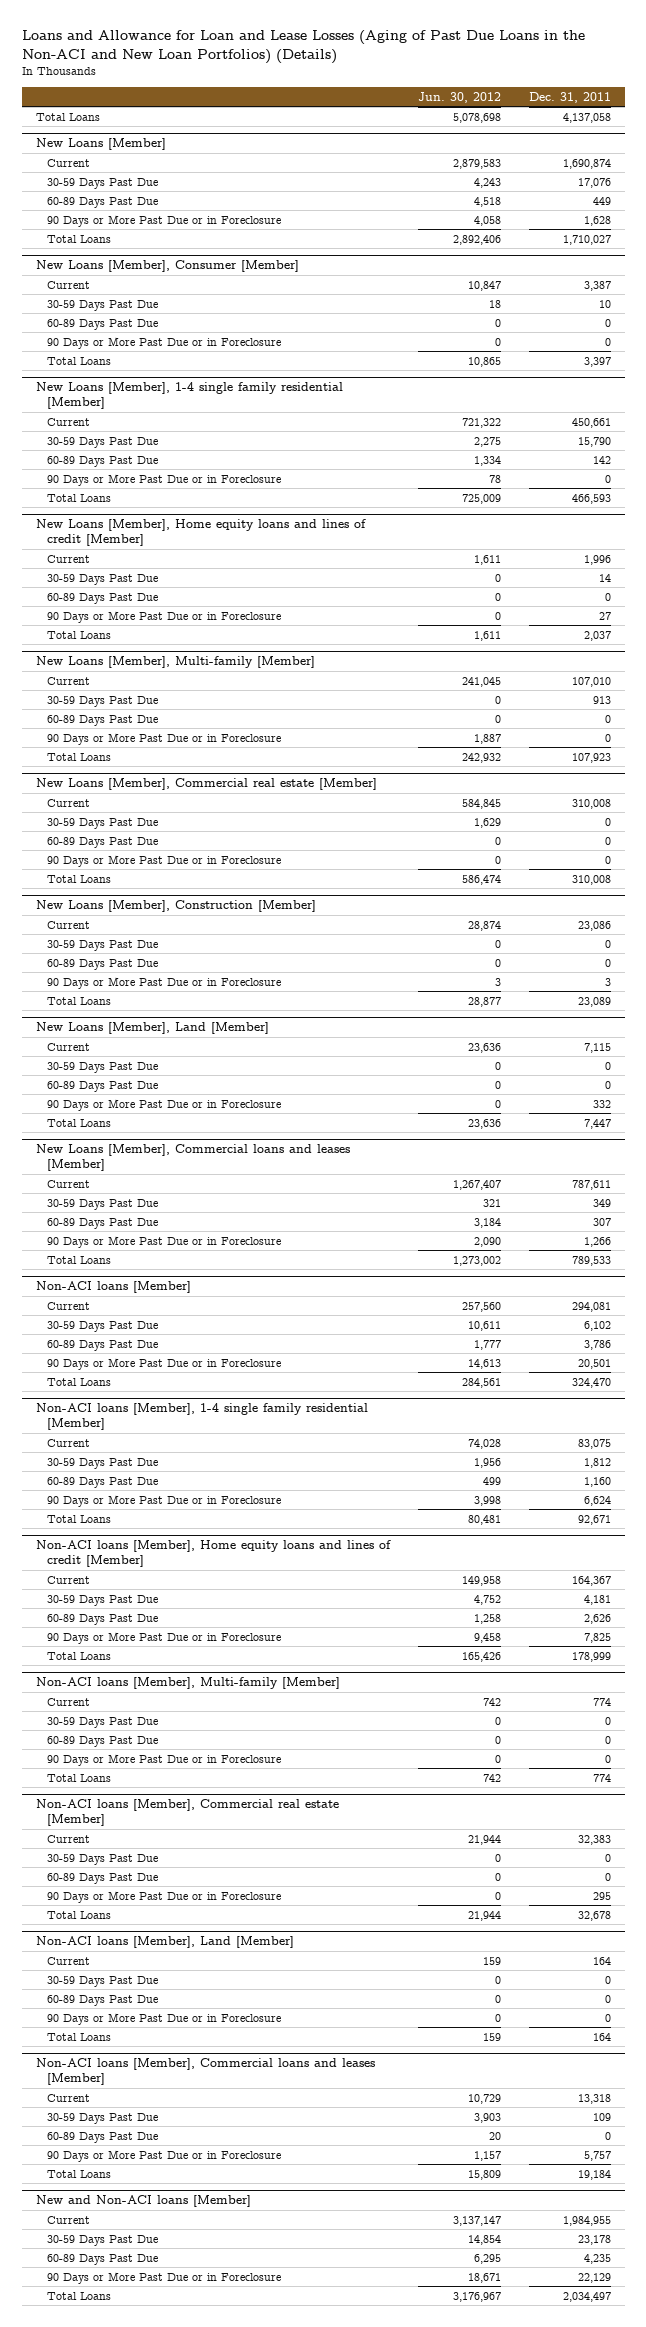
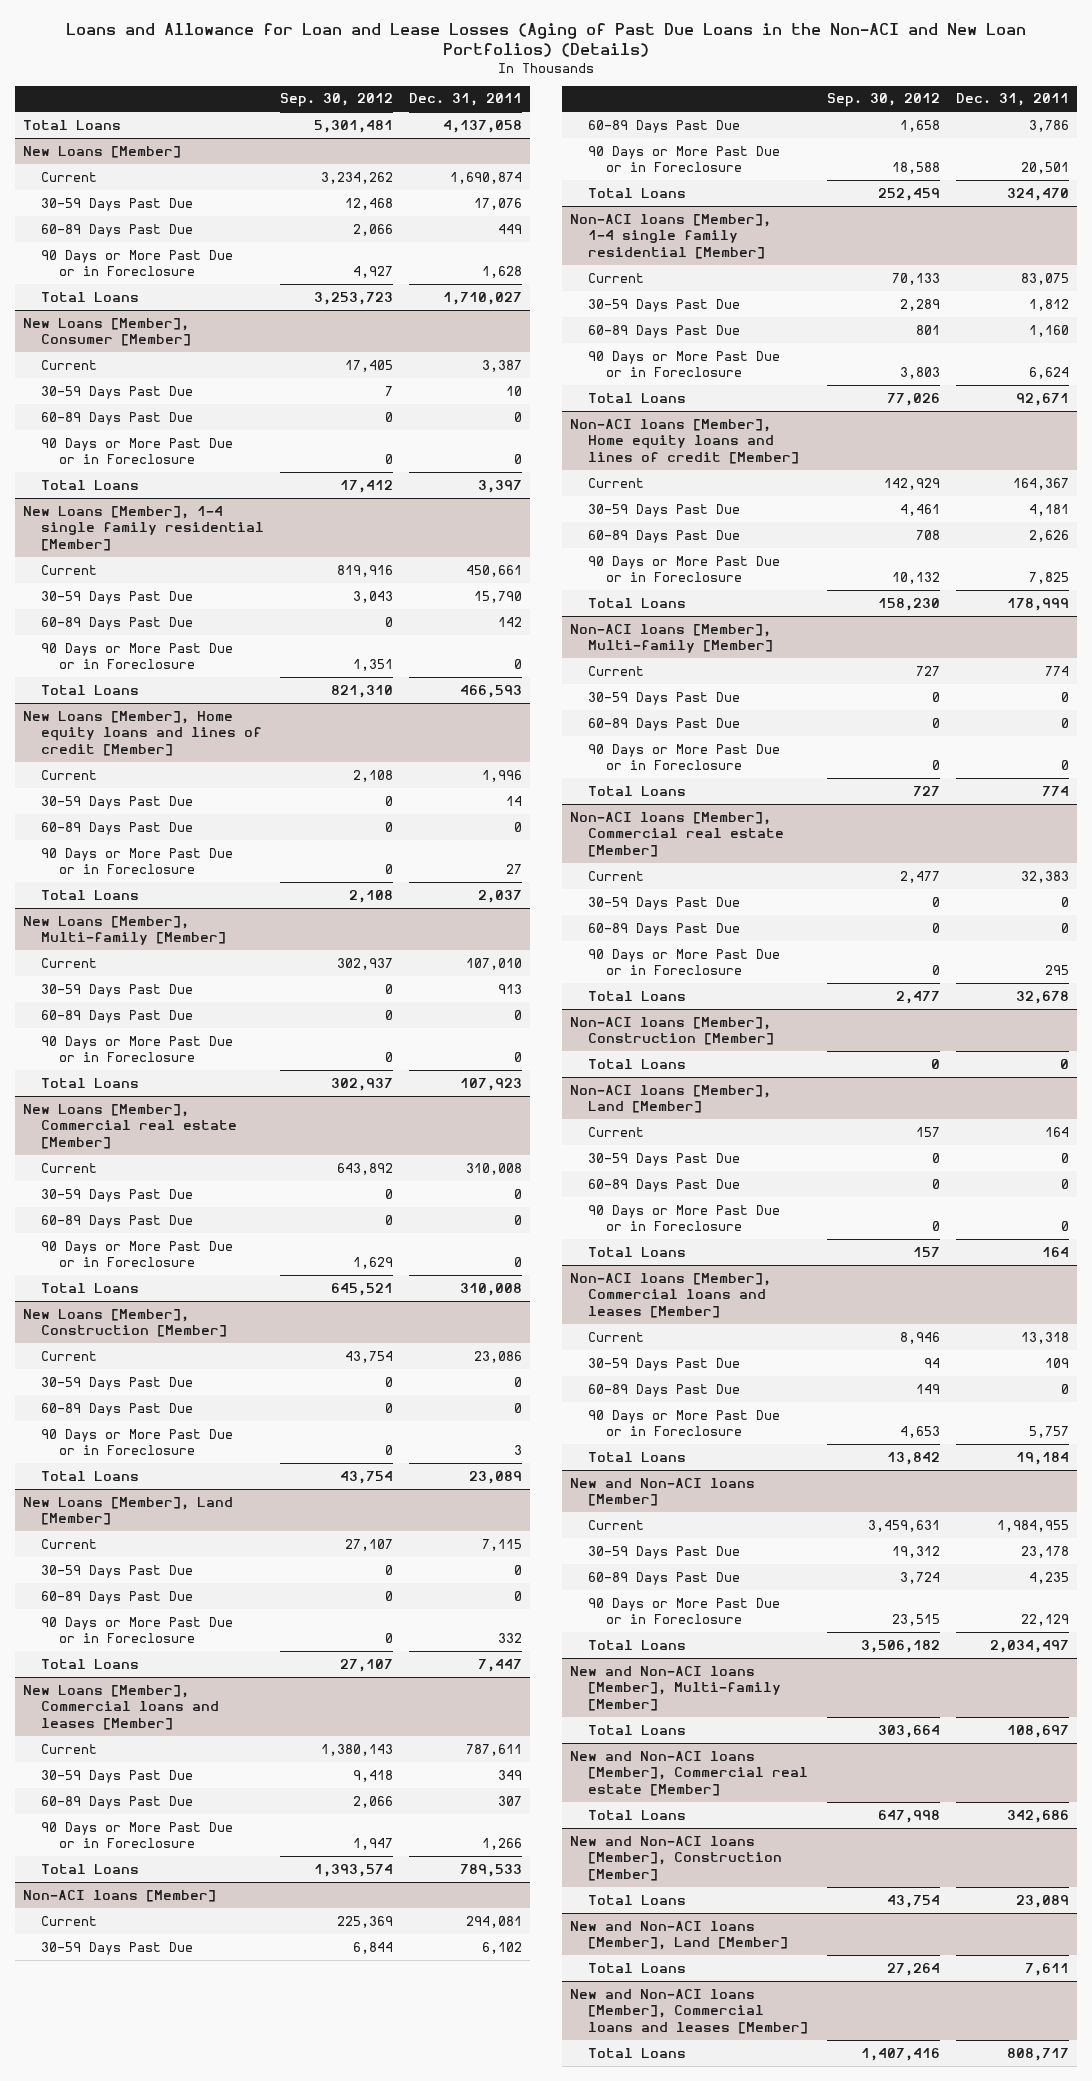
- | Jun. 30, 2012 | Dec. 31, 2011
+ | Sep. 30, 2012 | Dec. 31, 2011
+ Non-ACI loans [Member], Construction [Member]
+ Total Loans | 0 | 0
+ New and Non-ACI loans [Member], Multi-family [Member]
+ Total Loans | 303,664 | 108,697
+ New and Non-ACI loans [Member], Commercial real estate [Member]
+ Total Loans | 647,998 | 342,686
+ New and Non-ACI loans [Member], Construction [Member]
+ Total Loans | 43,754 | 23,089
+ New and Non-ACI loans [Member], Land [Member]
+ Total Loans | 27,264 | 7,611
+ New and Non-ACI loans [Member], Commercial loans and leases [Member]
+ Total Loans | 1,407,416 | 808,717

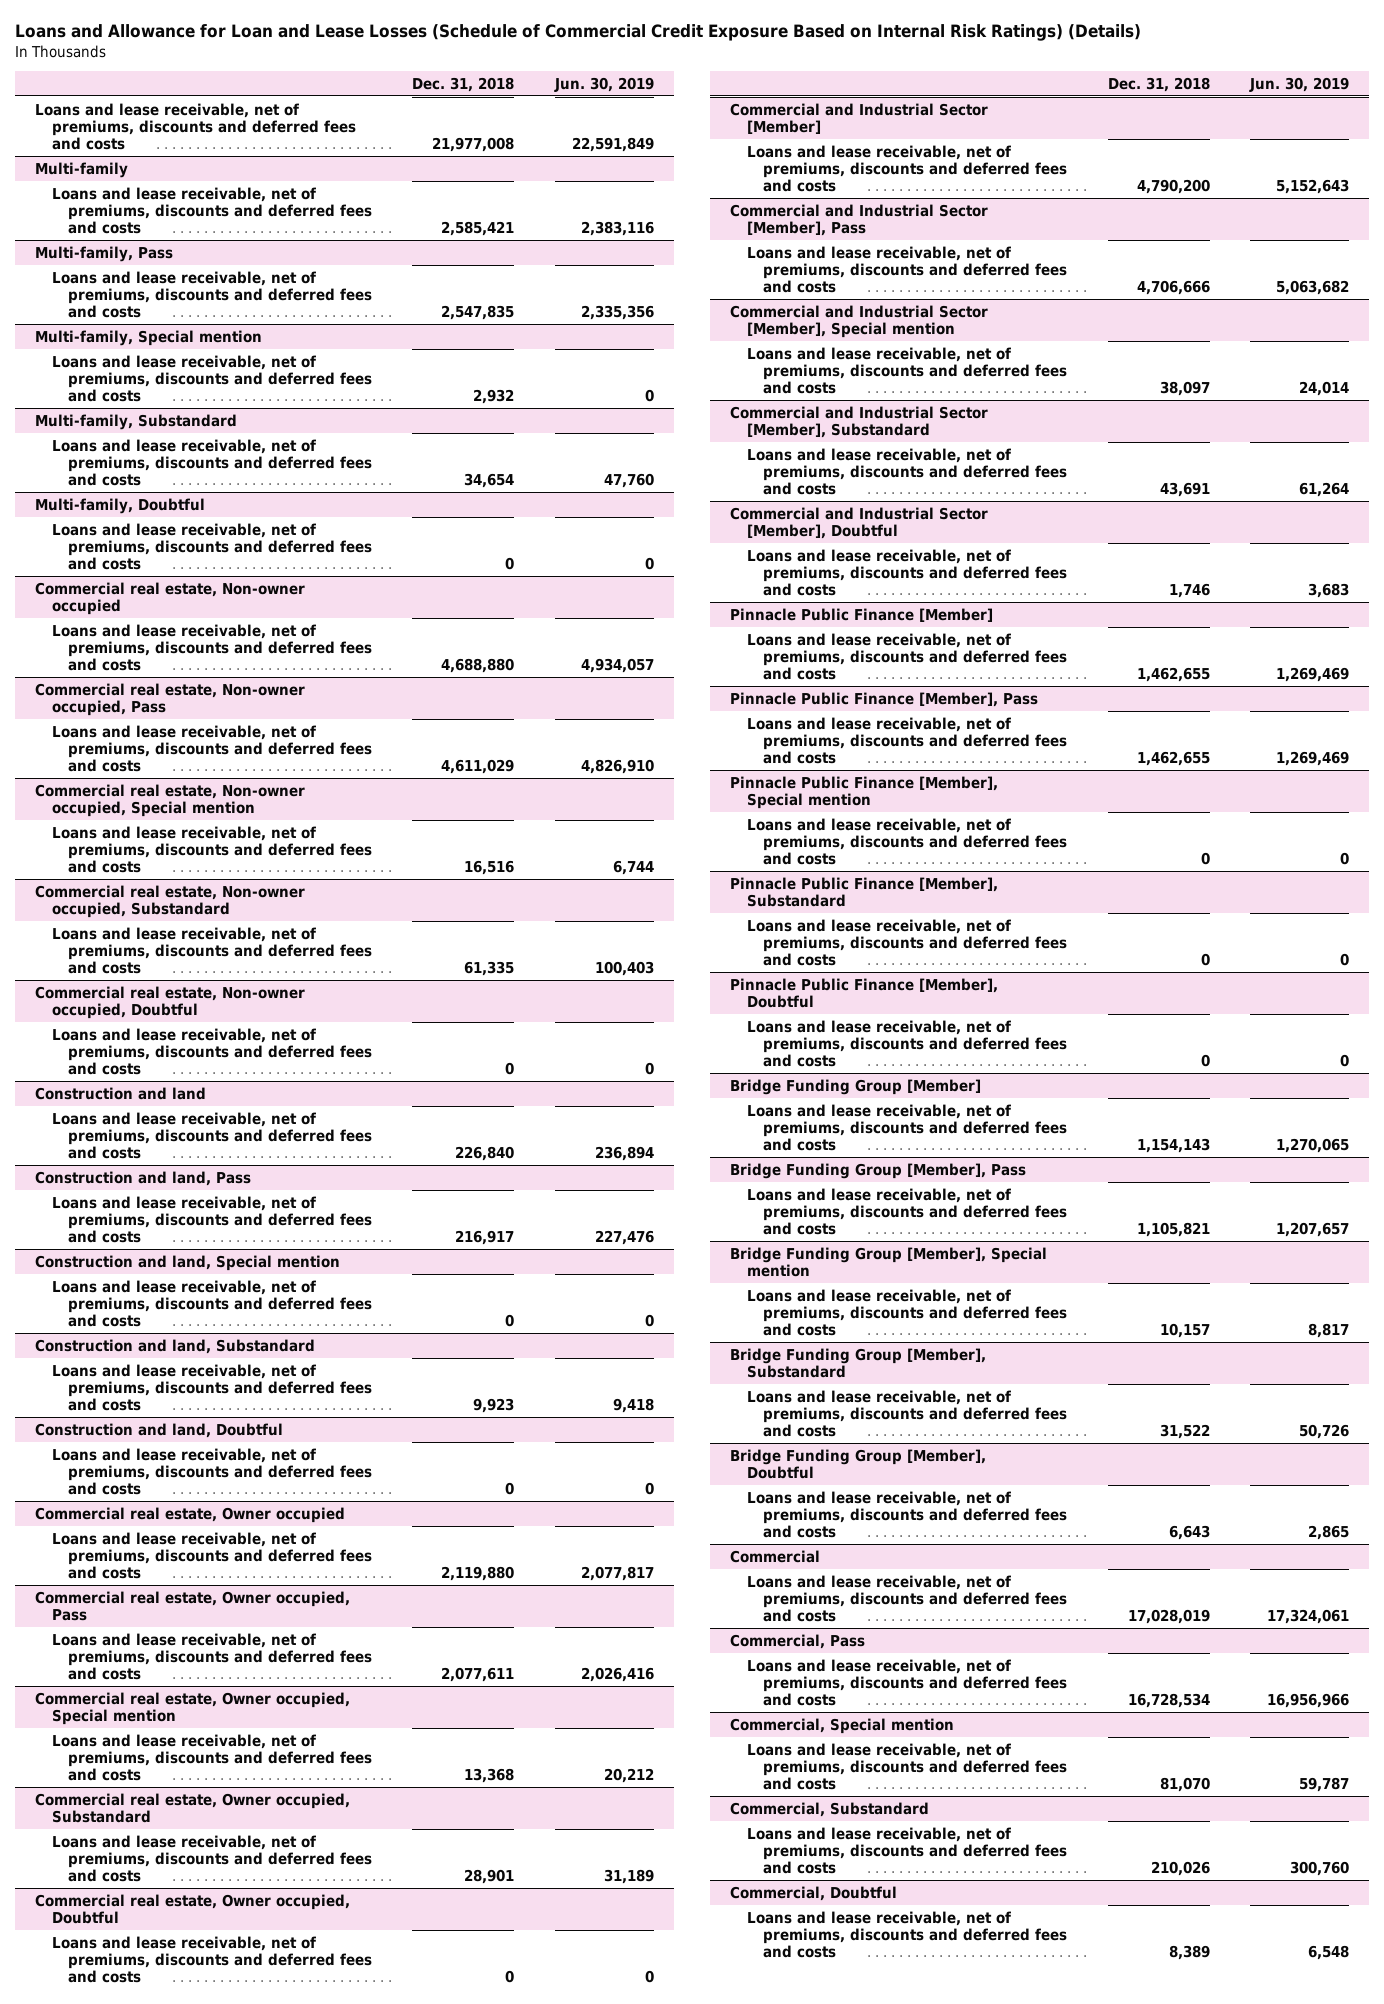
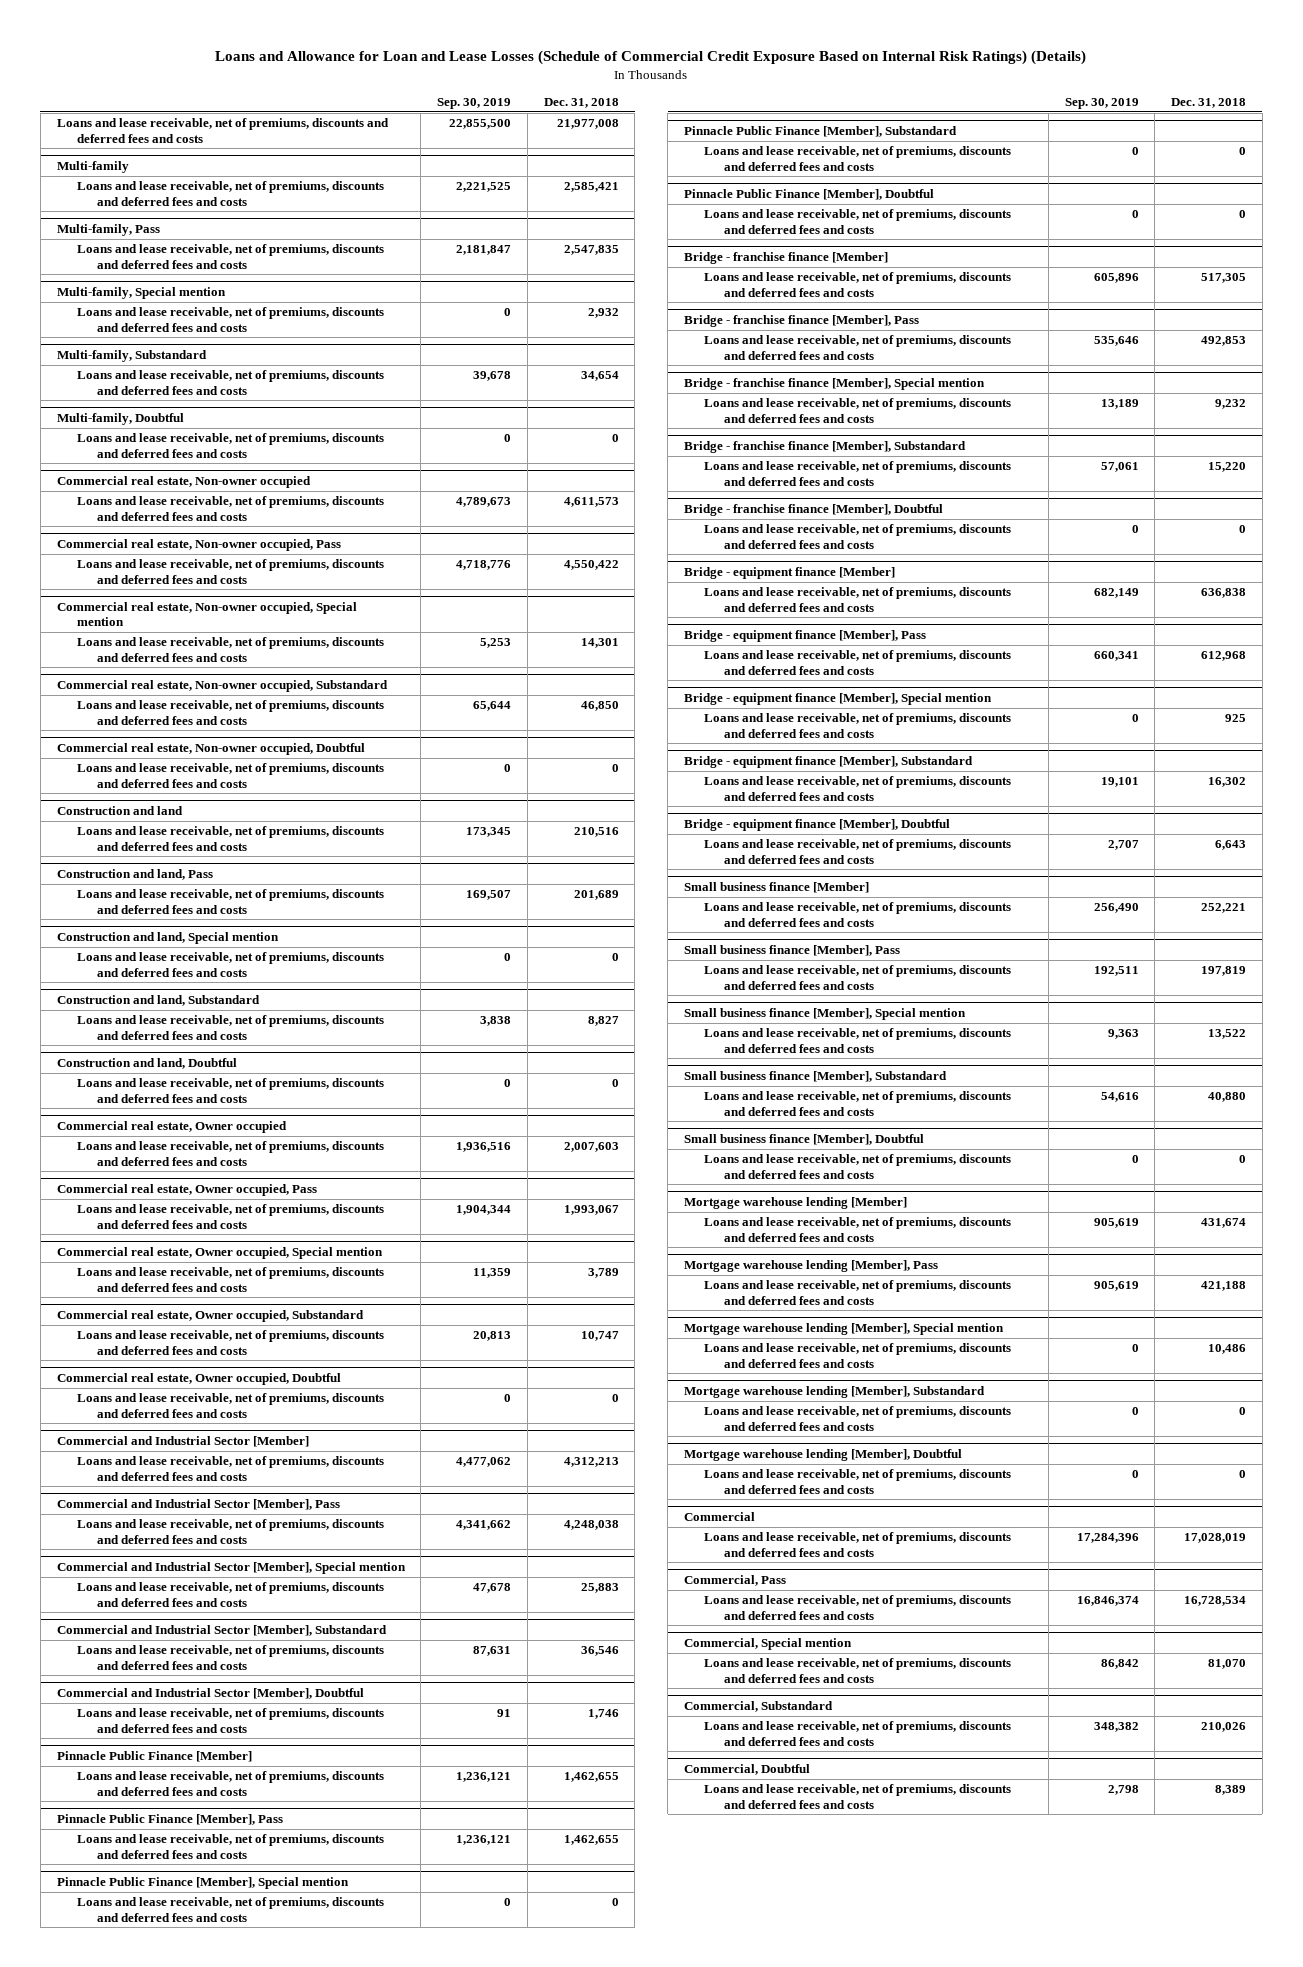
- | Dec. 31, 2018 | Jun. 30, 2019
+ | Sep. 30, 2019 | Dec. 31, 2018
@ Commercial real estate, Non-owner occupied
- Loans and lease receivable, net of premiums, discounts and deferred fees and costs | 4,688,880 | 4,934,057
+ Loans and lease receivable, net of premiums, discounts and deferred fees and costs | 4,789,673 | 4,611,573
@ Commercial real estate, Non-owner occupied, Pass
- Loans and lease receivable, net of premiums, discounts and deferred fees and costs | 4,611,029 | 4,826,910
+ Loans and lease receivable, net of premiums, discounts and deferred fees and costs | 4,718,776 | 4,550,422
@ Commercial real estate, Non-owner occupied, Special mention
- Loans and lease receivable, net of premiums, discounts and deferred fees and costs | 16,516 | 6,744
+ Loans and lease receivable, net of premiums, discounts and deferred fees and costs | 5,253 | 14,301
@ Commercial real estate, Non-owner occupied, Substandard
- Loans and lease receivable, net of premiums, discounts and deferred fees and costs | 61,335 | 100,403
+ Loans and lease receivable, net of premiums, discounts and deferred fees and costs | 65,644 | 46,850
@ Construction and land
- Loans and lease receivable, net of premiums, discounts and deferred fees and costs | 226,840 | 236,894
+ Loans and lease receivable, net of premiums, discounts and deferred fees and costs | 173,345 | 210,516
@ Construction and land, Pass
- Loans and lease receivable, net of premiums, discounts and deferred fees and costs | 216,917 | 227,476
+ Loans and lease receivable, net of premiums, discounts and deferred fees and costs | 169,507 | 201,689
@ Construction and land, Substandard
- Loans and lease receivable, net of premiums, discounts and deferred fees and costs | 9,923 | 9,418
+ Loans and lease receivable, net of premiums, discounts and deferred fees and costs | 3,838 | 8,827
@ Commercial real estate, Owner occupied
- Loans and lease receivable, net of premiums, discounts and deferred fees and costs | 2,119,880 | 2,077,817
+ Loans and lease receivable, net of premiums, discounts and deferred fees and costs | 1,936,516 | 2,007,603
@ Commercial real estate, Owner occupied, Pass
- Loans and lease receivable, net of premiums, discounts and deferred fees and costs | 2,077,611 | 2,026,416
+ Loans and lease receivable, net of premiums, discounts and deferred fees and costs | 1,904,344 | 1,993,067
@ Commercial real estate, Owner occupied, Special mention
- Loans and lease receivable, net of premiums, discounts and deferred fees and costs | 13,368 | 20,212
+ Loans and lease receivable, net of premiums, discounts and deferred fees and costs | 11,359 | 3,789
@ Commercial real estate, Owner occupied, Substandard
- Loans and lease receivable, net of premiums, discounts and deferred fees and costs | 28,901 | 31,189
+ Loans and lease receivable, net of premiums, discounts and deferred fees and costs | 20,813 | 10,747
@ Commercial and Industrial Sector [Member]
- Loans and lease receivable, net of premiums, discounts and deferred fees and costs | 4,790,200 | 5,152,643
+ Loans and lease receivable, net of premiums, discounts and deferred fees and costs | 4,477,062 | 4,312,213
@ Commercial and Industrial Sector [Member], Pass
- Loans and lease receivable, net of premiums, discounts and deferred fees and costs | 4,706,666 | 5,063,682
+ Loans and lease receivable, net of premiums, discounts and deferred fees and costs | 4,341,662 | 4,248,038
@ Commercial and Industrial Sector [Member], Special mention
- Loans and lease receivable, net of premiums, discounts and deferred fees and costs | 38,097 | 24,014
+ Loans and lease receivable, net of premiums, discounts and deferred fees and costs | 47,678 | 25,883
@ Commercial and Industrial Sector [Member], Substandard
- Loans and lease receivable, net of premiums, discounts and deferred fees and costs | 43,691 | 61,264
+ Loans and lease receivable, net of premiums, discounts and deferred fees and costs | 87,631 | 36,546
- Bridge Funding Group [Member]
- Loans and lease receivable, net of premiums, discounts and deferred fees and costs | 1,154,143 | 1,270,065
- Bridge Funding Group [Member], Pass
- Loans and lease receivable, net of premiums, discounts and deferred fees and costs | 1,105,821 | 1,207,657
- Bridge Funding Group [Member], Special mention
- Loans and lease receivable, net of premiums, discounts and deferred fees and costs | 10,157 | 8,817
- Bridge Funding Group [Member], Substandard
- Loans and lease receivable, net of premiums, discounts and deferred fees and costs | 31,522 | 50,726
- Bridge Funding Group [Member], Doubtful
+ Bridge - franchise finance [Member]
+ Loans and lease receivable, net of premiums, discounts and deferred fees and costs | 605,896 | 517,305
+ Bridge - franchise finance [Member], Pass
+ Loans and lease receivable, net of premiums, discounts and deferred fees and costs | 535,646 | 492,853
+ Bridge - franchise finance [Member], Special mention
+ Loans and lease receivable, net of premiums, discounts and deferred fees and costs | 13,189 | 9,232
+ Bridge - franchise finance [Member], Substandard
+ Loans and lease receivable, net of premiums, discounts and deferred fees and costs | 57,061 | 15,220
+ Bridge - franchise finance [Member], Doubtful
+ Loans and lease receivable, net of premiums, discounts and deferred fees and costs | 0 | 0
+ Bridge - equipment finance [Member]
+ Loans and lease receivable, net of premiums, discounts and deferred fees and costs | 682,149 | 636,838
+ Bridge - equipment finance [Member], Pass
+ Loans and lease receivable, net of premiums, discounts and deferred fees and costs | 660,341 | 612,968
+ Bridge - equipment finance [Member], Special mention
+ Loans and lease receivable, net of premiums, discounts and deferred fees and costs | 0 | 925
+ Bridge - equipment finance [Member], Substandard
+ Loans and lease receivable, net of premiums, discounts and deferred fees and costs | 19,101 | 16,302
+ Bridge - equipment finance [Member], Doubtful
+ Small business finance [Member]
+ Loans and lease receivable, net of premiums, discounts and deferred fees and costs | 256,490 | 252,221
+ Small business finance [Member], Pass
+ Loans and lease receivable, net of premiums, discounts and deferred fees and costs | 192,511 | 197,819
+ Small business finance [Member], Special mention
+ Loans and lease receivable, net of premiums, discounts and deferred fees and costs | 9,363 | 13,522
+ Small business finance [Member], Substandard
+ Loans and lease receivable, net of premiums, discounts and deferred fees and costs | 54,616 | 40,880
+ Small business finance [Member], Doubtful
+ Loans and lease receivable, net of premiums, discounts and deferred fees and costs | 0 | 0
+ Mortgage warehouse lending [Member]
+ Loans and lease receivable, net of premiums, discounts and deferred fees and costs | 905,619 | 431,674
+ Mortgage warehouse lending [Member], Pass
+ Loans and lease receivable, net of premiums, discounts and deferred fees and costs | 905,619 | 421,188
+ Mortgage warehouse lending [Member], Special mention
+ Loans and lease receivable, net of premiums, discounts and deferred fees and costs | 0 | 10,486
+ Mortgage warehouse lending [Member], Substandard
+ Loans and lease receivable, net of premiums, discounts and deferred fees and costs | 0 | 0
+ Mortgage warehouse lending [Member], Doubtful
+ Loans and lease receivable, net of premiums, discounts and deferred fees and costs | 0 | 0

